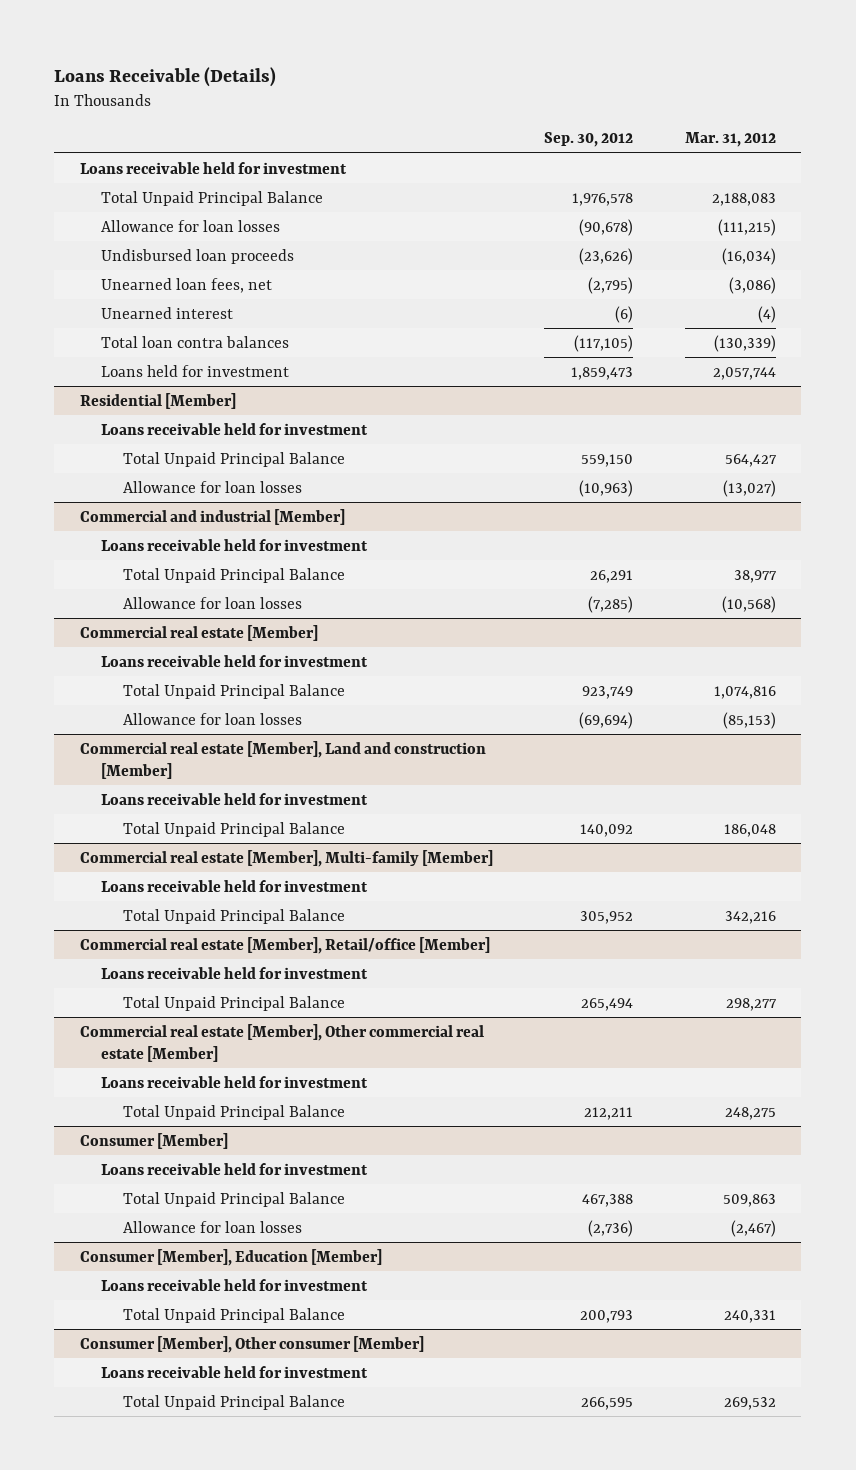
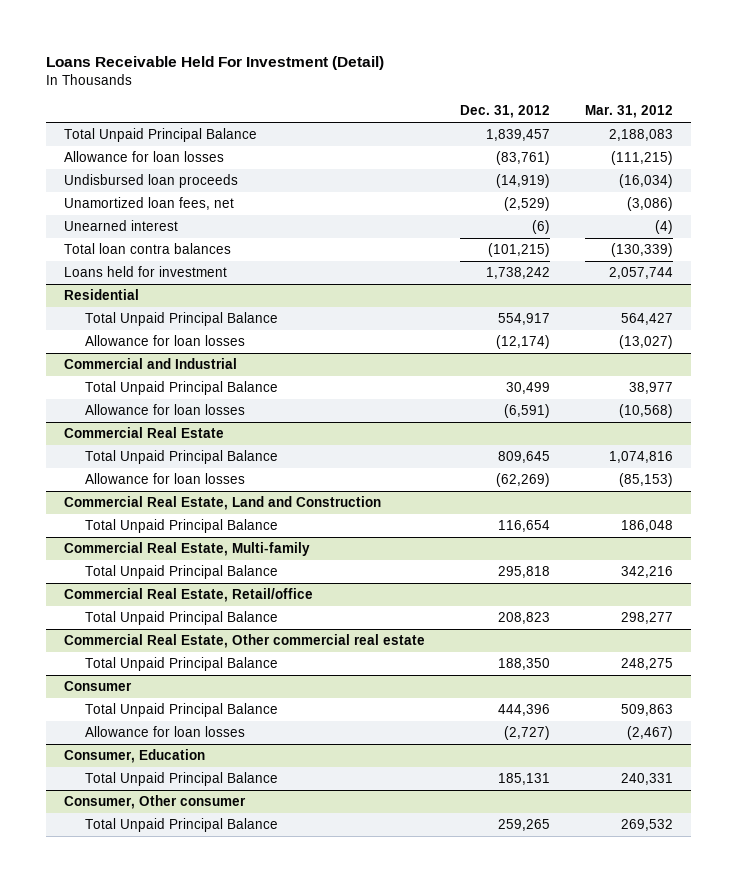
- Loans Receivable (Details)
+ Loans Receivable Held For Investment (Detail)
- | Sep. 30, 2012 | Mar. 31, 2012
+ | Dec. 31, 2012 | Mar. 31, 2012
- Loans receivable held for investment
- Unearned loan fees, net | (2,795) | (3,086)
+ Unamortized loan fees, net | (2,529) | (3,086)
- Residential [Member]
- Loans receivable held for investment
+ Residential
- Commercial and industrial [Member]
- Loans receivable held for investment
+ Commercial and Industrial
- Commercial real estate [Member]
- Loans receivable held for investment
+ Commercial Real Estate
- Commercial real estate [Member], Land and construction [Member]
- Loans receivable held for investment
+ Commercial Real Estate, Land and Construction
- Commercial real estate [Member], Multi-family [Member]
- Loans receivable held for investment
+ Commercial Real Estate, Multi-family
- Commercial real estate [Member], Retail/office [Member]
- Loans receivable held for investment
+ Commercial Real Estate, Retail/office
- Commercial real estate [Member], Other commercial real estate [Member]
- Loans receivable held for investment
+ Commercial Real Estate, Other commercial real estate
- Consumer [Member]
- Loans receivable held for investment
+ Consumer
- Consumer [Member], Education [Member]
- Loans receivable held for investment
+ Consumer, Education
- Consumer [Member], Other consumer [Member]
- Loans receivable held for investment
+ Consumer, Other consumer

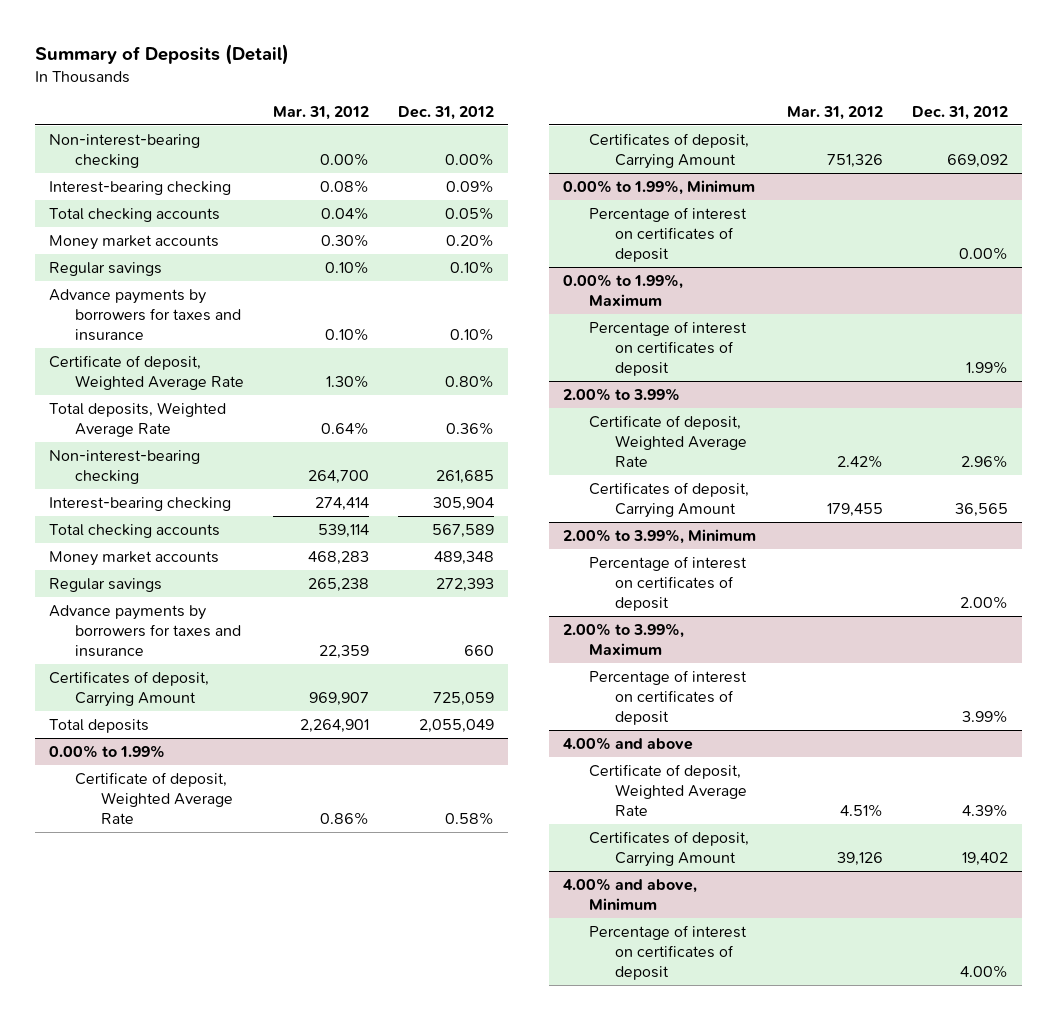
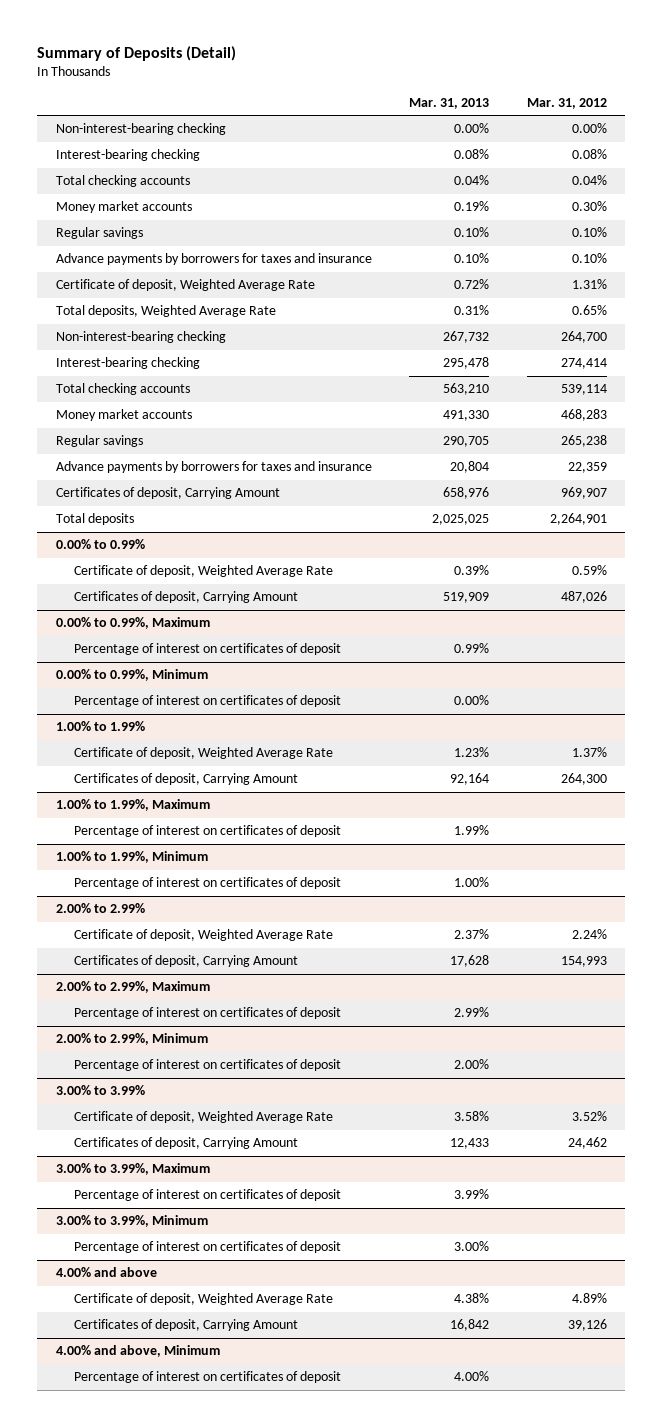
- | Mar. 31, 2012 | Dec. 31, 2012
+ | Mar. 31, 2013 | Mar. 31, 2012
- Certificate of deposit, Weighted Average Rate | 1.30% | 0.80%
- Total deposits, Weighted Average Rate | 0.64% | 0.36%
+ Certificate of deposit, Weighted Average Rate | 0.72% | 1.31%
+ Total deposits, Weighted Average Rate | 0.31% | 0.65%
- 0.00% to 1.99%
- Certificate of deposit, Weighted Average Rate | 0.86% | 0.58%
- Certificates of deposit, Carrying Amount | 751,326 | 669,092
- 0.00% to 1.99%, Minimum
+ 0.00% to 0.99%
+ Certificate of deposit, Weighted Average Rate | 0.39% | 0.59%
+ Certificates of deposit, Carrying Amount | 519,909 | 487,026
+ 0.00% to 0.99%, Maximum
- 0.00% to 1.99%, Maximum
+ 0.00% to 0.99%, Minimum
- 2.00% to 3.99%
- Certificate of deposit, Weighted Average Rate | 2.42% | 2.96%
- Certificates of deposit, Carrying Amount | 179,455 | 36,565
- 2.00% to 3.99%, Minimum
+ 1.00% to 1.99%
+ Certificate of deposit, Weighted Average Rate | 1.23% | 1.37%
+ Certificates of deposit, Carrying Amount | 92,164 | 264,300
+ 1.00% to 1.99%, Maximum
- 2.00% to 3.99%, Maximum
+ 1.00% to 1.99%, Minimum
+ 2.00% to 2.99%
+ Certificate of deposit, Weighted Average Rate | 2.37% | 2.24%
+ Certificates of deposit, Carrying Amount | 17,628 | 154,993
+ 2.00% to 2.99%, Maximum
+ Percentage of interest on certificates of deposit | 2.99% |
+ 2.00% to 2.99%, Minimum
+ Percentage of interest on certificates of deposit | 2.00% |
+ 3.00% to 3.99%
+ Certificate of deposit, Weighted Average Rate | 3.58% | 3.52%
+ Certificates of deposit, Carrying Amount | 12,433 | 24,462
+ 3.00% to 3.99%, Maximum
+ Percentage of interest on certificates of deposit | 3.99% |
+ 3.00% to 3.99%, Minimum
+ Percentage of interest on certificates of deposit | 3.00% |
@ 4.00% and above
- Certificate of deposit, Weighted Average Rate | 4.51% | 4.39%
+ Certificate of deposit, Weighted Average Rate | 4.38% | 4.89%

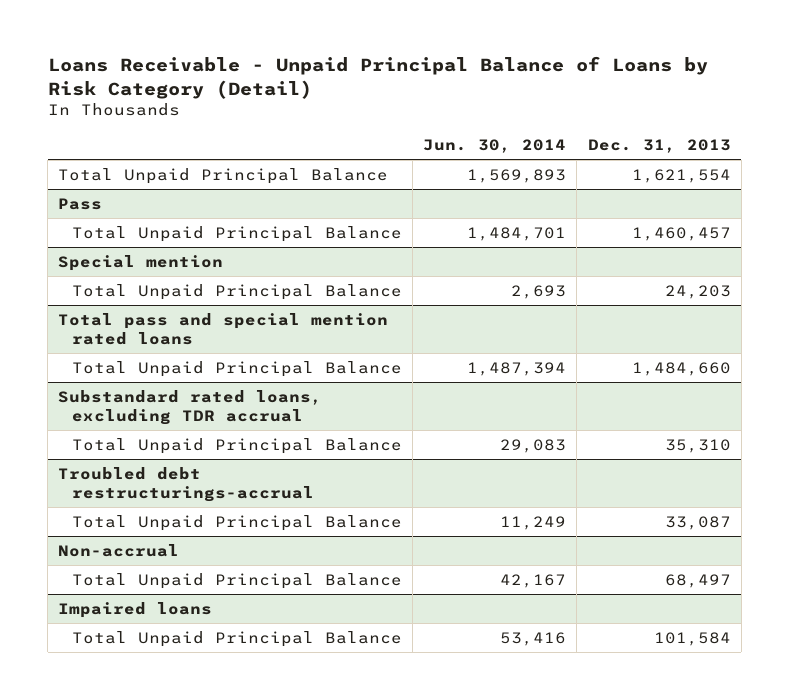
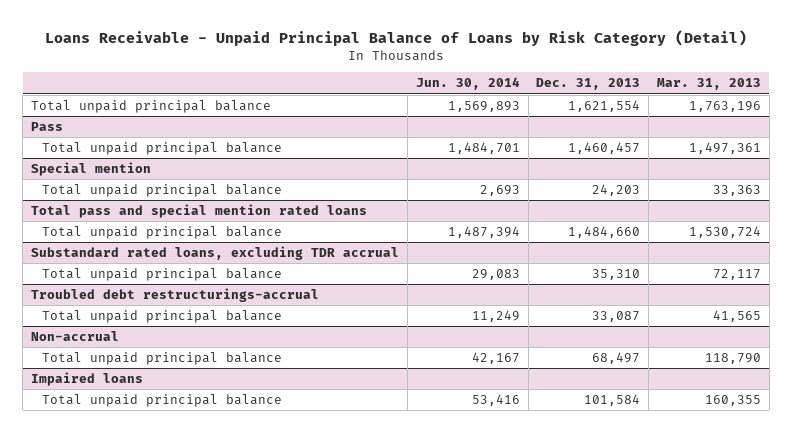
- | Jun. 30, 2014 | Dec. 31, 2013
+ | Jun. 30, 2014 | Dec. 31, 2013 | Mar. 31, 2013
- Total Unpaid Principal Balance | 1,569,893 | 1,621,554
+ Total unpaid principal balance | 1,569,893 | 1,621,554 | 1,763,196
@ Pass
- Total Unpaid Principal Balance | 1,484,701 | 1,460,457
+ Total unpaid principal balance | 1,484,701 | 1,460,457 | 1,497,361
@ Special mention
- Total Unpaid Principal Balance | 2,693 | 24,203
+ Total unpaid principal balance | 2,693 | 24,203 | 33,363
@ Total pass and special mention rated loans
- Total Unpaid Principal Balance | 1,487,394 | 1,484,660
+ Total unpaid principal balance | 1,487,394 | 1,484,660 | 1,530,724
@ Substandard rated loans, excluding TDR accrual
- Total Unpaid Principal Balance | 29,083 | 35,310
+ Total unpaid principal balance | 29,083 | 35,310 | 72,117
@ Troubled debt restructurings-accrual
- Total Unpaid Principal Balance | 11,249 | 33,087
+ Total unpaid principal balance | 11,249 | 33,087 | 41,565
@ Non-accrual
- Total Unpaid Principal Balance | 42,167 | 68,497
+ Total unpaid principal balance | 42,167 | 68,497 | 118,790
@ Impaired loans
- Total Unpaid Principal Balance | 53,416 | 101,584
+ Total unpaid principal balance | 53,416 | 101,584 | 160,355

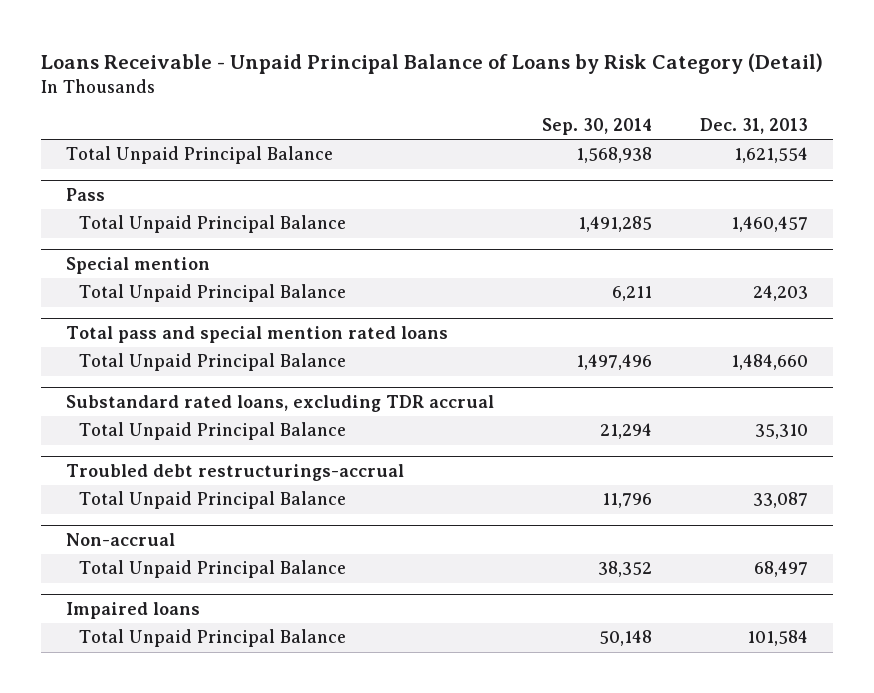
- | Jun. 30, 2014 | Dec. 31, 2013 | Mar. 31, 2013
+ | Sep. 30, 2014 | Dec. 31, 2013
- Total unpaid principal balance | 1,569,893 | 1,621,554 | 1,763,196
+ Total Unpaid Principal Balance | 1,568,938 | 1,621,554
@ Pass
- Total unpaid principal balance | 1,484,701 | 1,460,457 | 1,497,361
+ Total Unpaid Principal Balance | 1,491,285 | 1,460,457
@ Special mention
- Total unpaid principal balance | 2,693 | 24,203 | 33,363
+ Total Unpaid Principal Balance | 6,211 | 24,203
@ Total pass and special mention rated loans
- Total unpaid principal balance | 1,487,394 | 1,484,660 | 1,530,724
+ Total Unpaid Principal Balance | 1,497,496 | 1,484,660
@ Substandard rated loans, excluding TDR accrual
- Total unpaid principal balance | 29,083 | 35,310 | 72,117
+ Total Unpaid Principal Balance | 21,294 | 35,310
@ Troubled debt restructurings-accrual
- Total unpaid principal balance | 11,249 | 33,087 | 41,565
+ Total Unpaid Principal Balance | 11,796 | 33,087
@ Non-accrual
- Total unpaid principal balance | 42,167 | 68,497 | 118,790
+ Total Unpaid Principal Balance | 38,352 | 68,497
@ Impaired loans
- Total unpaid principal balance | 53,416 | 101,584 | 160,355
+ Total Unpaid Principal Balance | 50,148 | 101,584

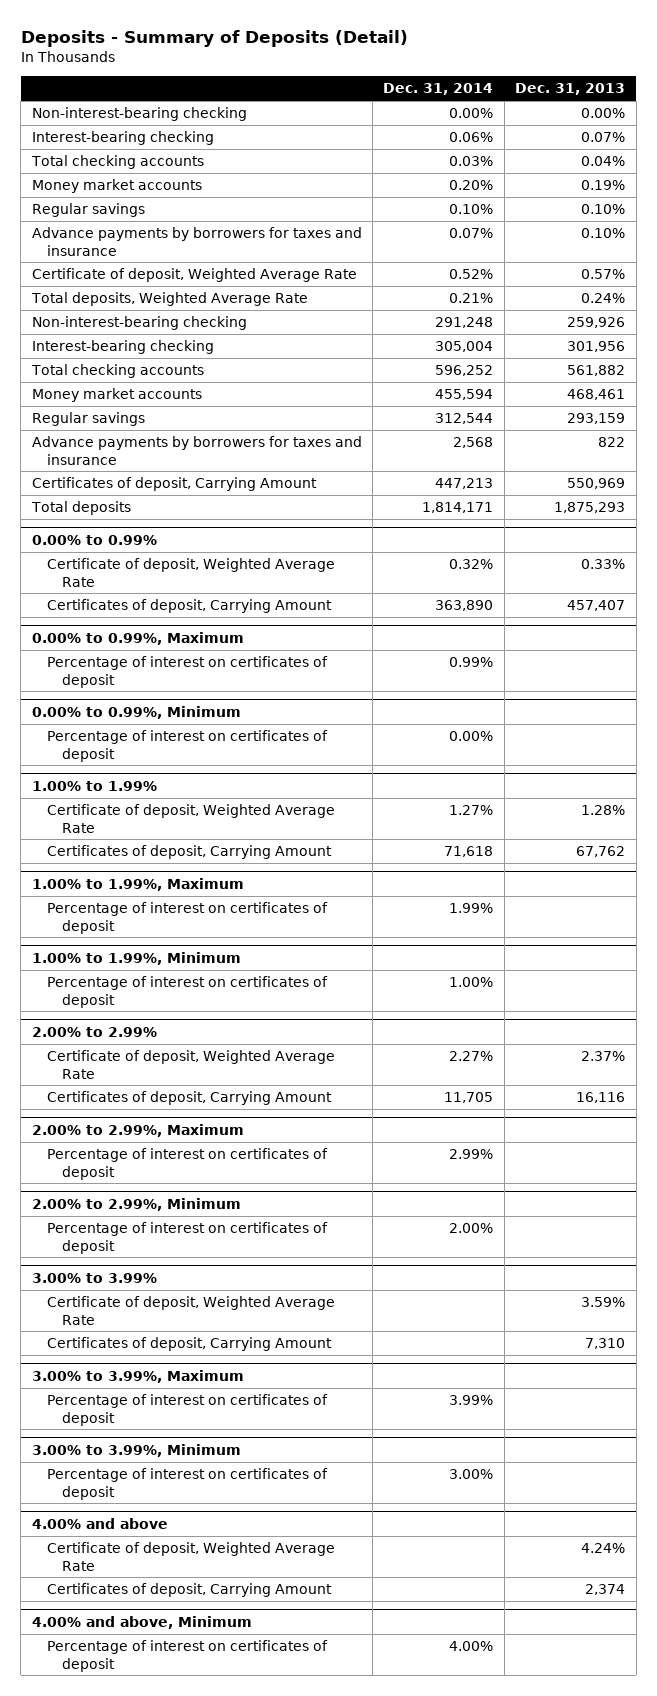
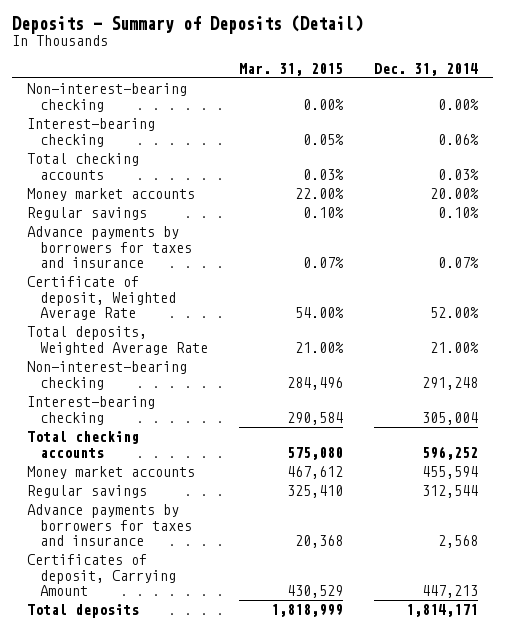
- | Dec. 31, 2014 | Dec. 31, 2013
+ | Mar. 31, 2015 | Dec. 31, 2014
- Money market accounts | 0.20% | 0.19%
+ Money market accounts | 22.00% | 20.00%
- Certificate of deposit, Weighted Average Rate | 0.52% | 0.57%
- Total deposits, Weighted Average Rate | 0.21% | 0.24%
+ Certificate of deposit, Weighted Average Rate | 54.00% | 52.00%
+ Total deposits, Weighted Average Rate | 21.00% | 21.00%
- 0.00% to 0.99%
- Certificate of deposit, Weighted Average Rate | 0.32% | 0.33%
- Certificates of deposit, Carrying Amount | 363,890 | 457,407
- 0.00% to 0.99%, Maximum
- Percentage of interest on certificates of deposit | 0.99% |
- 0.00% to 0.99%, Minimum
- Percentage of interest on certificates of deposit | 0.00% |
- 1.00% to 1.99%
- Certificate of deposit, Weighted Average Rate | 1.27% | 1.28%
- Certificates of deposit, Carrying Amount | 71,618 | 67,762
- 1.00% to 1.99%, Maximum
- Percentage of interest on certificates of deposit | 1.99% |
- 1.00% to 1.99%, Minimum
- Percentage of interest on certificates of deposit | 1.00% |
- 2.00% to 2.99%
- Certificate of deposit, Weighted Average Rate | 2.27% | 2.37%
- Certificates of deposit, Carrying Amount | 11,705 | 16,116
- 2.00% to 2.99%, Maximum
- Percentage of interest on certificates of deposit | 2.99% |
- 2.00% to 2.99%, Minimum
- Percentage of interest on certificates of deposit | 2.00% |
- 3.00% to 3.99%
- Certificate of deposit, Weighted Average Rate | | 3.59%
- Certificates of deposit, Carrying Amount | | 7,310
- 3.00% to 3.99%, Maximum
- Percentage of interest on certificates of deposit | 3.99% |
- 3.00% to 3.99%, Minimum
- Percentage of interest on certificates of deposit | 3.00% |
- 4.00% and above
- Certificate of deposit, Weighted Average Rate | | 4.24%
- Certificates of deposit, Carrying Amount | | 2,374
- 4.00% and above, Minimum
- Percentage of interest on certificates of deposit | 4.00% |

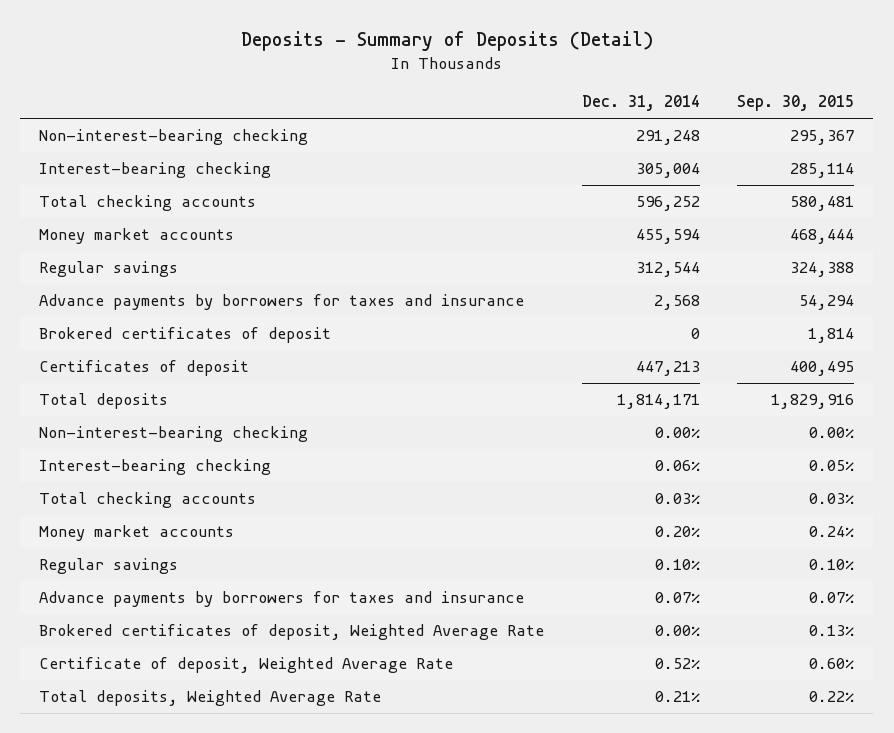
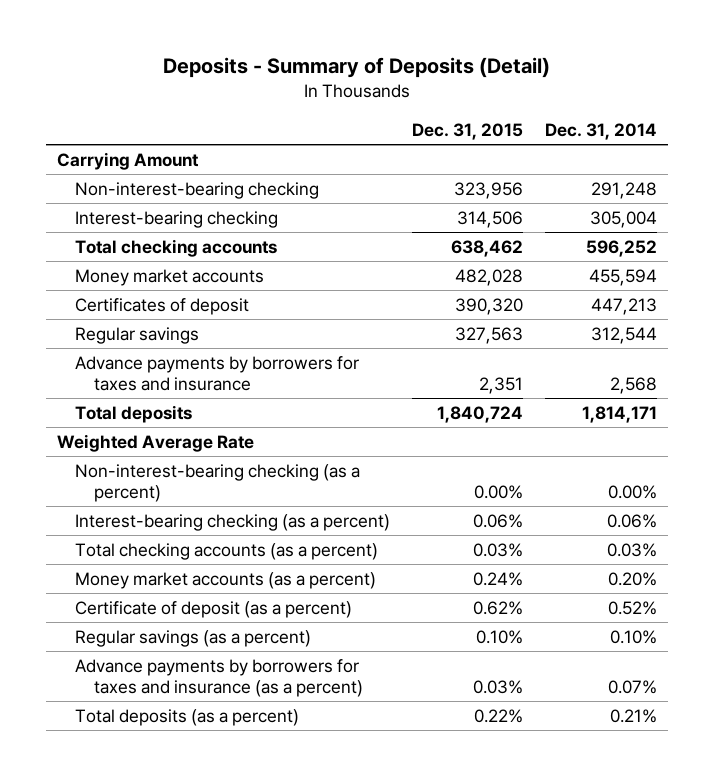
- | Dec. 31, 2014 | Sep. 30, 2015
+ | Dec. 31, 2015 | Dec. 31, 2014
+ Carrying Amount
moved up: Certificates of deposit | 390,320 | 447,213
- Brokered certificates of deposit | 0 | 1,814
- Non-interest-bearing checking | 0.00% | 0.00%
- Interest-bearing checking | 0.06% | 0.05%
- Total checking accounts | 0.03% | 0.03%
- Money market accounts | 0.20% | 0.24%
- Regular savings | 0.10% | 0.10%
- Advance payments by borrowers for taxes and insurance | 0.07% | 0.07%
- Brokered certificates of deposit, Weighted Average Rate | 0.00% | 0.13%
- Certificate of deposit, Weighted Average Rate | 0.52% | 0.60%
- Total deposits, Weighted Average Rate | 0.21% | 0.22%
+ Weighted Average Rate
+ Non-interest-bearing checking (as a percent) | 0.00% | 0.00%
+ Interest-bearing checking (as a percent) | 0.06% | 0.06%
+ Total checking accounts (as a percent) | 0.03% | 0.03%
+ Money market accounts (as a percent) | 0.24% | 0.20%
+ Certificate of deposit (as a percent) | 0.62% | 0.52%
+ Regular savings (as a percent) | 0.10% | 0.10%
+ Advance payments by borrowers for taxes and insurance (as a percent) | 0.03% | 0.07%
+ Total deposits (as a percent) | 0.22% | 0.21%

